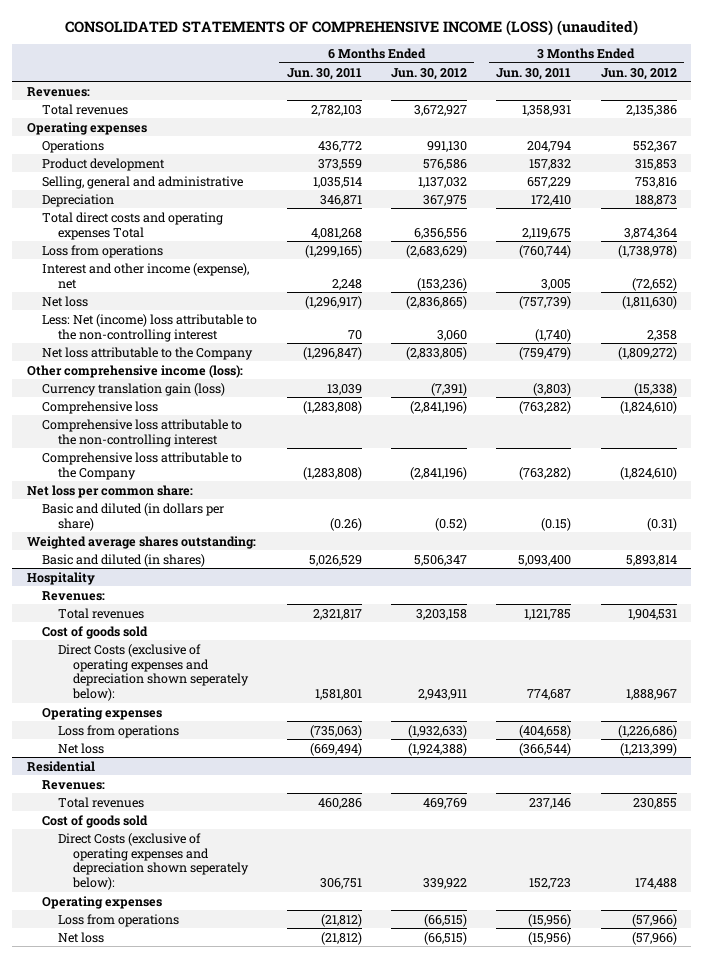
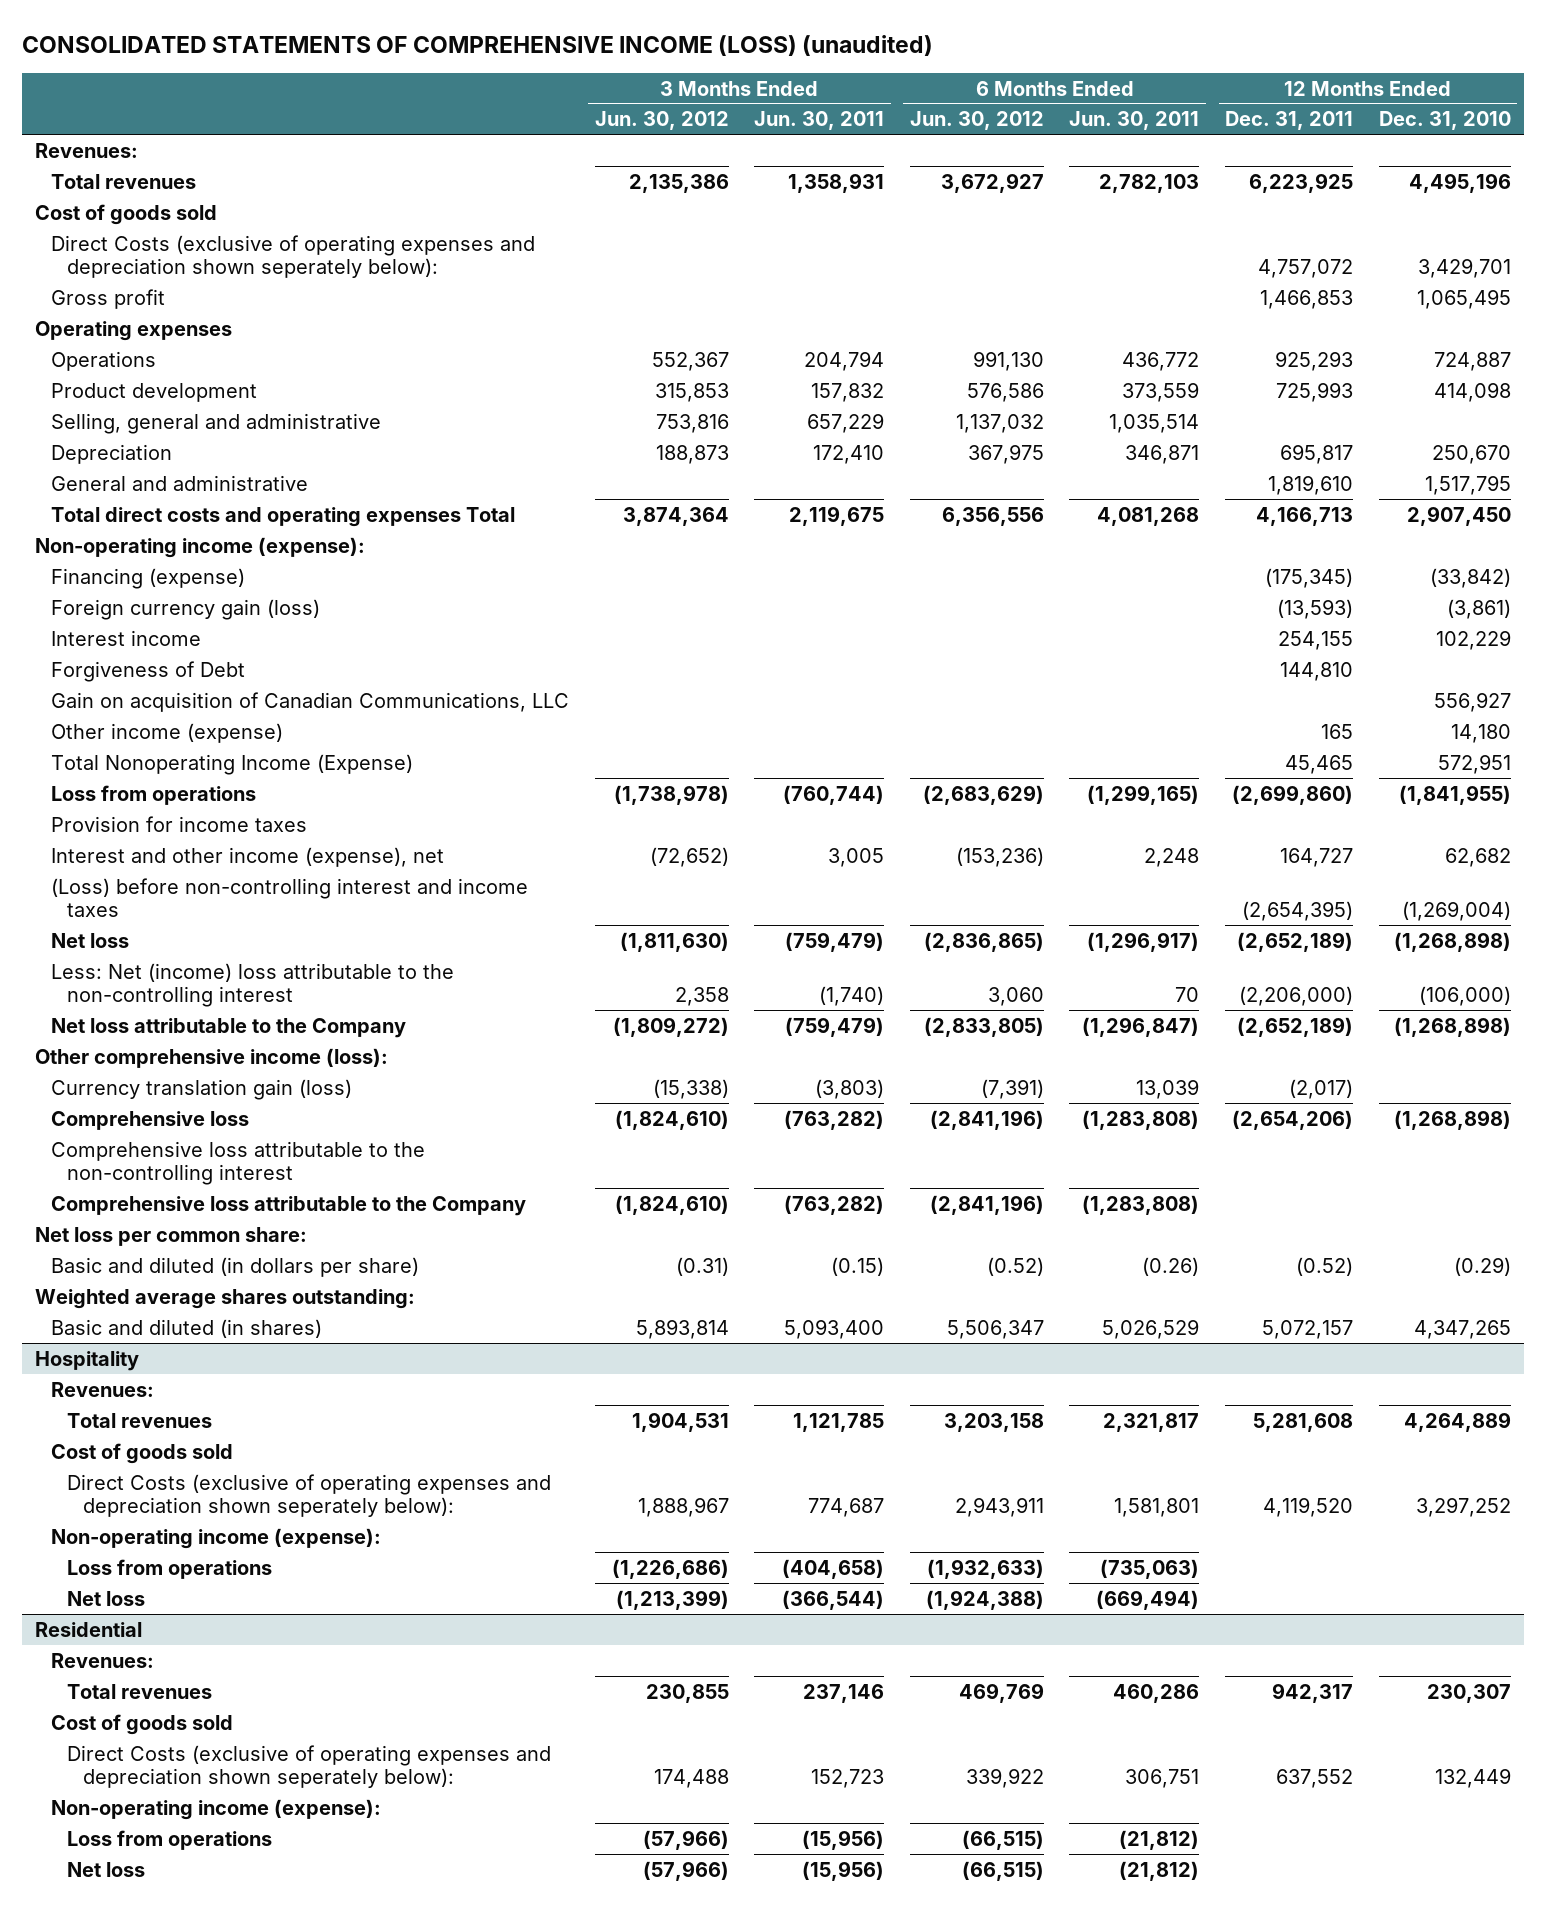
- | 6 Months Ended Jun. 30, 2011 | 6 Months Ended Jun. 30, 2012 | 3 Months Ended Jun. 30, 2011 | 3 Months Ended Jun. 30, 2012
+ | 3 Months Ended Jun. 30, 2012 | 3 Months Ended Jun. 30, 2011 | 6 Months Ended Jun. 30, 2012 | 6 Months Ended Jun. 30, 2011 | 12 Months Ended Dec. 31, 2011 | 12 Months Ended Dec. 31, 2010
+ Cost of goods sold
+ Direct Costs (exclusive of operating expenses and depreciation shown seperately below): | | | | | 4,757,072 | 3,429,701
+ Gross profit | | | | | 1,466,853 | 1,065,495
+ General and administrative | | | | | 1,819,610 | 1,517,795
+ Non-operating income (expense):
+ Financing (expense) | | | | | (175,345) | (33,842)
+ Foreign currency gain (loss) | | | | | (13,593) | (3,861)
+ Interest income | | | | | 254,155 | 102,229
+ Forgiveness of Debt | | | | | 144,810 |
+ Gain on acquisition of Canadian Communications, LLC | | | | | | 556,927
+ Other income (expense) | | | | | 165 | 14,180
+ Total Nonoperating Income (Expense) | | | | | 45,465 | 572,951
+ Provision for income taxes
- Net loss | (1,296,917) | (2,836,865) | (757,739) | (1,811,630)
+ (Loss) before non-controlling interest and income taxes | | | | | (2,654,395) | (1,269,004)
+ Net loss | (1,811,630) | (759,479) | (2,836,865) | (1,296,917) | (2,652,189) | (1,268,898)
@ Hospitality
- Operating expenses
+ Non-operating income (expense):
@ Residential
- Operating expenses
+ Non-operating income (expense):

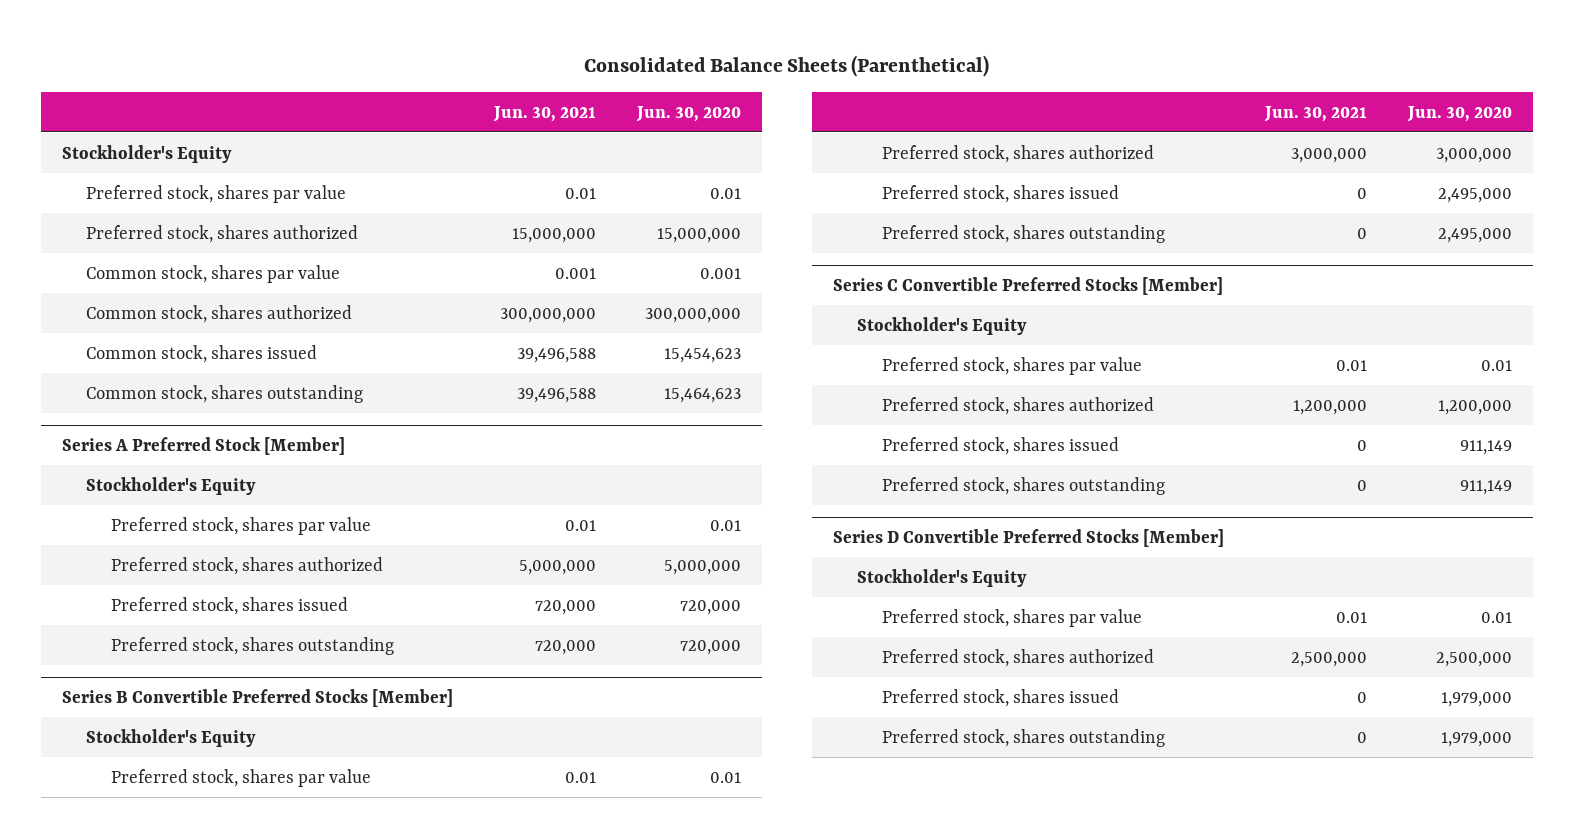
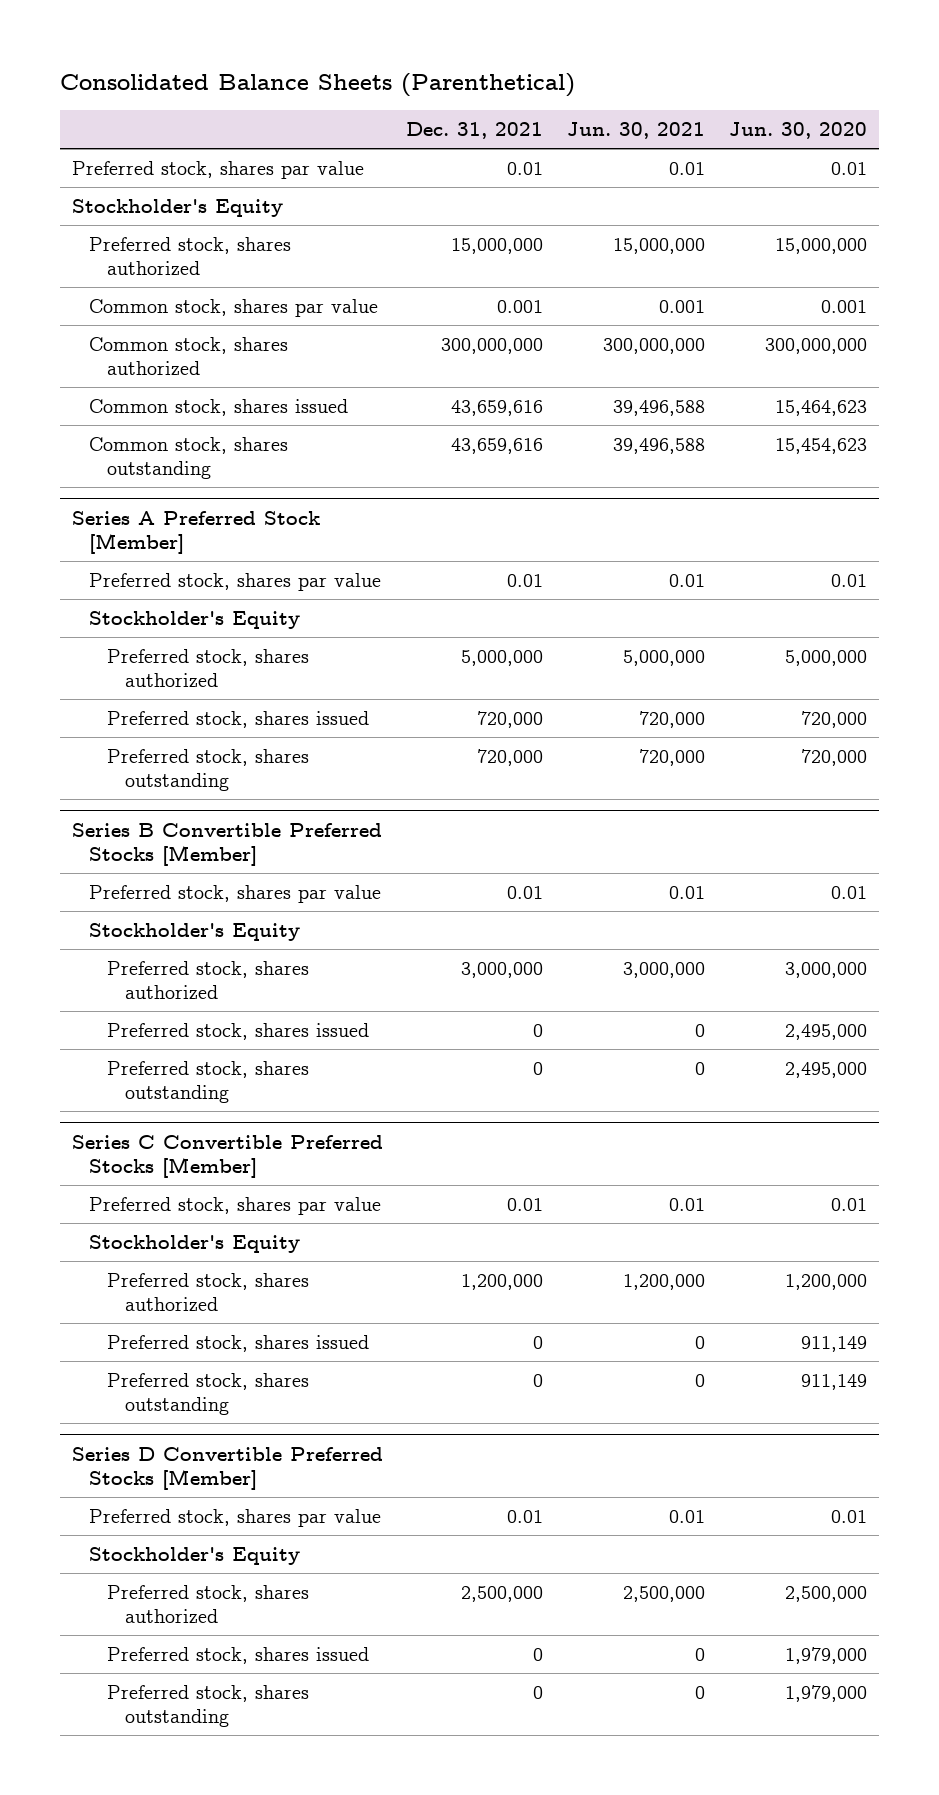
- | Jun. 30, 2021 | Jun. 30, 2020
+ | Dec. 31, 2021 | Jun. 30, 2021 | Jun. 30, 2020
moved down: Stockholder's Equity
- Common stock, shares issued | 39,496,588 | 15,454,623
- Common stock, shares outstanding | 39,496,588 | 15,464,623
+ Common stock, shares issued | 43,659,616 | 39,496,588 | 15,464,623
+ Common stock, shares outstanding | 43,659,616 | 39,496,588 | 15,454,623
@ Series A Preferred Stock [Member]
moved down: Stockholder's Equity
@ Series B Convertible Preferred Stocks [Member]
moved down: Stockholder's Equity
@ Series C Convertible Preferred Stocks [Member]
moved down: Stockholder's Equity
@ Series D Convertible Preferred Stocks [Member]
moved down: Stockholder's Equity

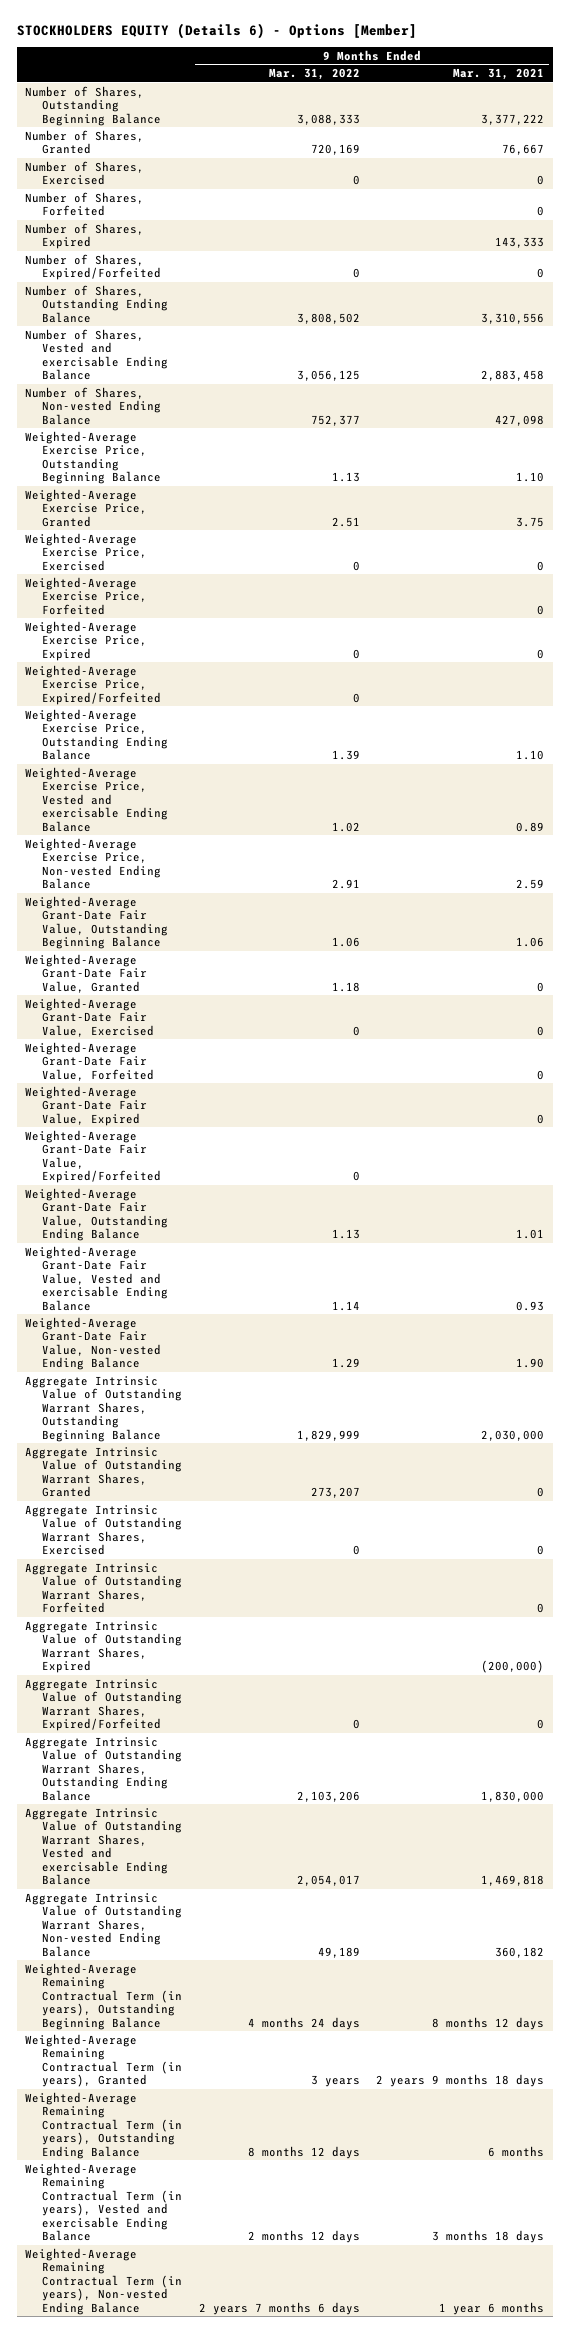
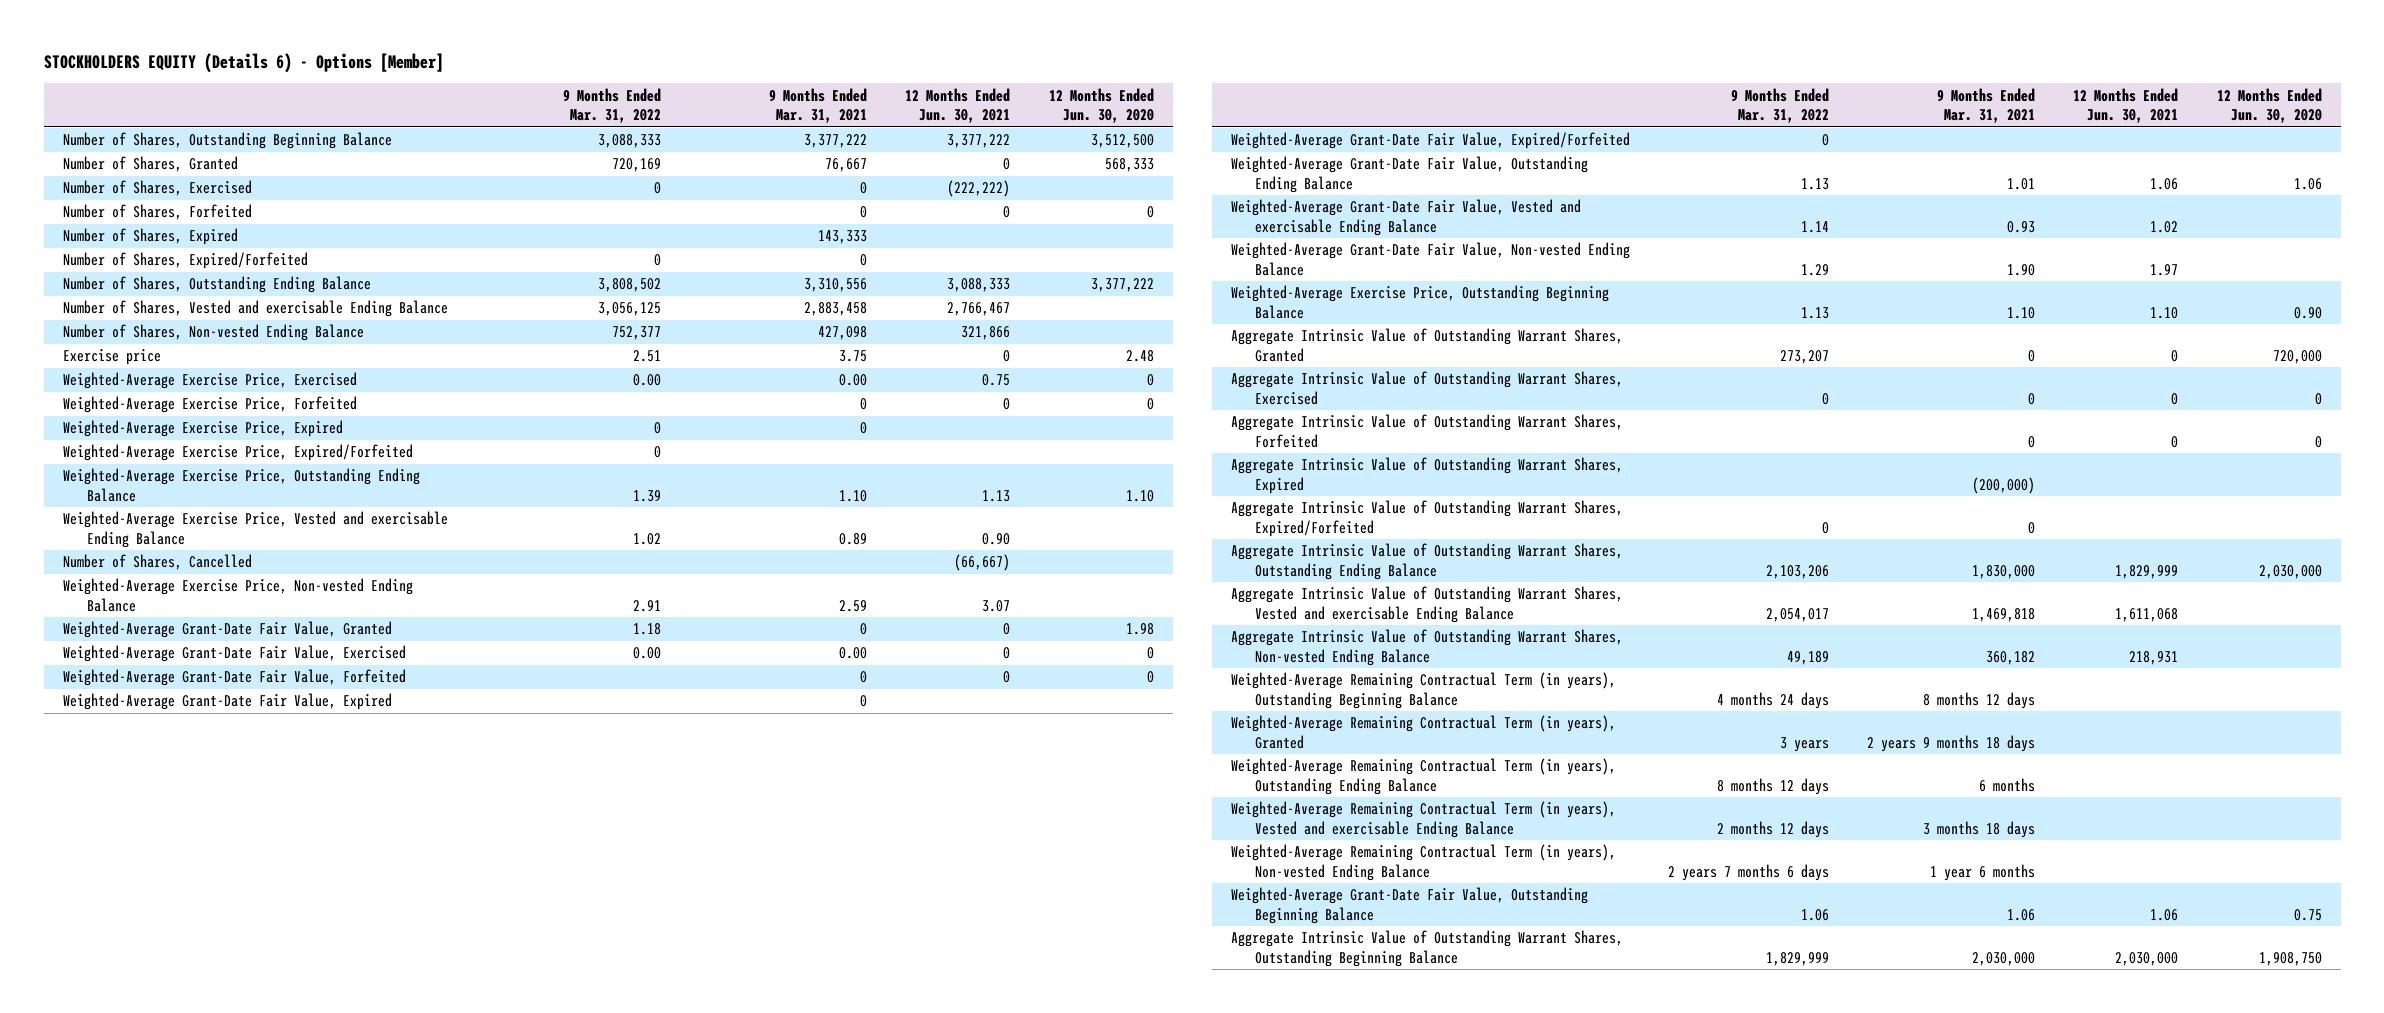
- | 9 Months Ended Mar. 31, 2022 | 9 Months Ended Mar. 31, 2021
+ | 9 Months Ended Mar. 31, 2022 | 9 Months Ended Mar. 31, 2021 | 12 Months Ended Jun. 30, 2021 | 12 Months Ended Jun. 30, 2020
- Weighted-Average Exercise Price, Granted | 2.51 | 3.75
- Weighted-Average Exercise Price, Exercised | 0 | 0
+ Exercise price | 2.51 | 3.75 | 0 | 2.48
+ Weighted-Average Exercise Price, Exercised | 0.00 | 0.00 | 0.75 | 0
+ Number of Shares, Cancelled | | | (66,667) |
- Weighted-Average Grant-Date Fair Value, Exercised | 0 | 0
+ Weighted-Average Grant-Date Fair Value, Exercised | 0.00 | 0.00 | 0 | 0
moved down: Weighted-Average Exercise Price, Outstanding Beginning Balance | 1.13 | 1.10 | 1.10 | 0.90
moved down: Weighted-Average Grant-Date Fair Value, Outstanding Beginning Balance | 1.06 | 1.06 | 1.06 | 0.75
moved down: Aggregate Intrinsic Value of Outstanding Warrant Shares, Outstanding Beginning Balance | 1,829,999 | 2,030,000 | 2,030,000 | 1,908,750

